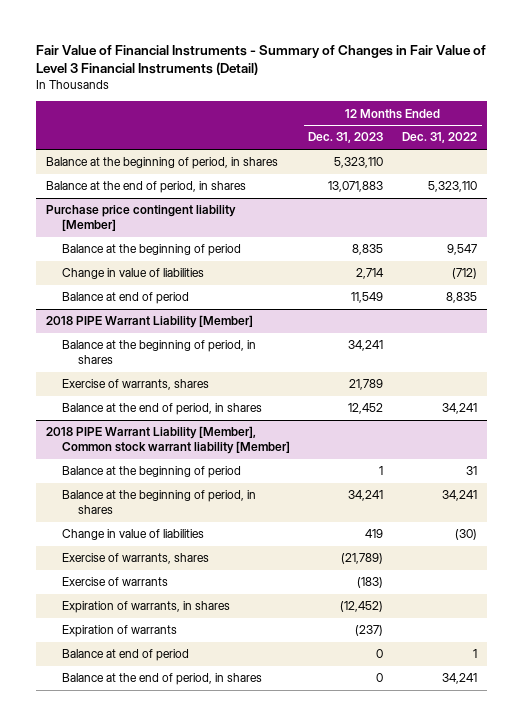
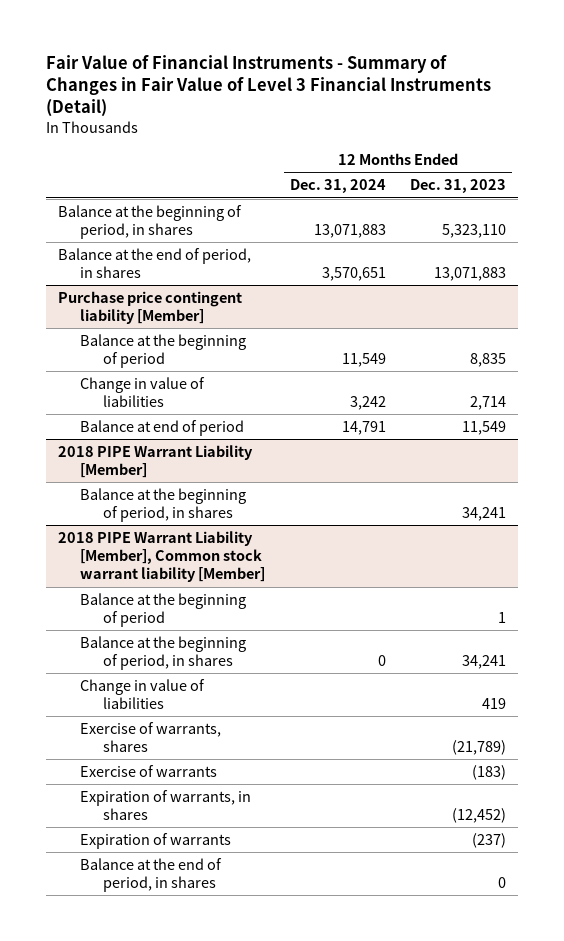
- | 12 Months Ended Dec. 31, 2023 | 12 Months Ended Dec. 31, 2022
+ | 12 Months Ended Dec. 31, 2024 | 12 Months Ended Dec. 31, 2023
@ 2018 PIPE Warrant Liability [Member]
- Exercise of warrants, shares | 21,789 |
- Balance at the end of period, in shares | 12,452 | 34,241
@ 2018 PIPE Warrant Liability [Member], Common stock warrant liability [Member]
- Balance at end of period | 0 | 1

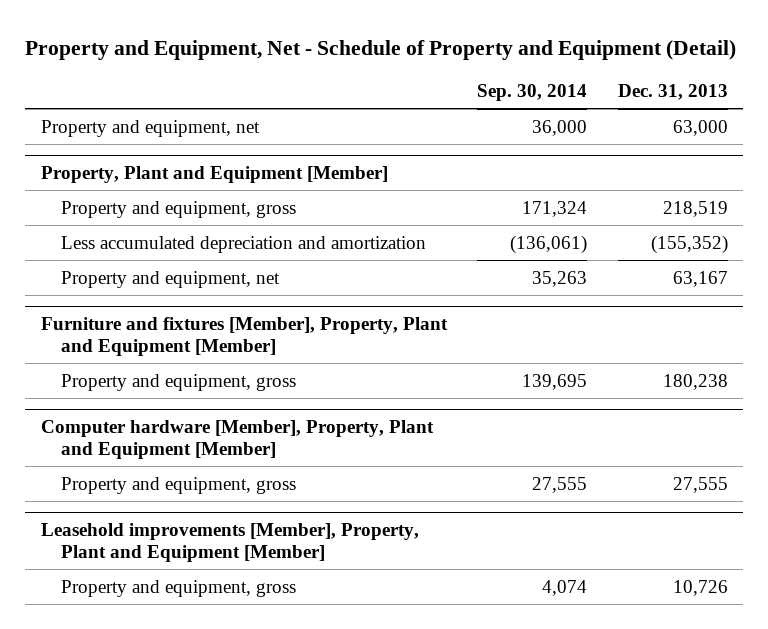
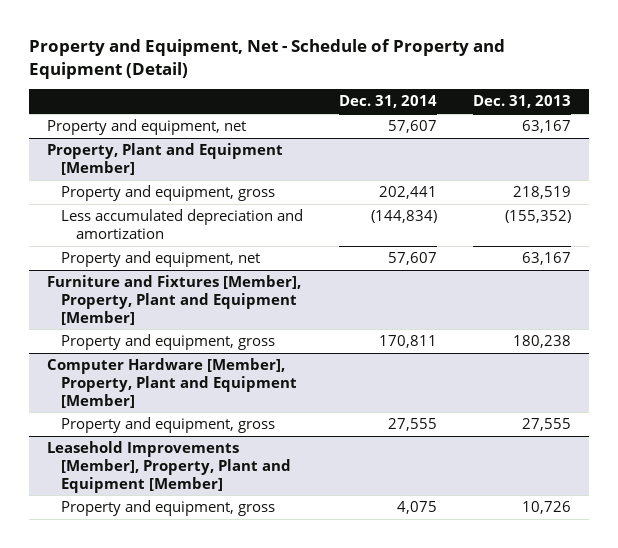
- | Sep. 30, 2014 | Dec. 31, 2013
+ | Dec. 31, 2014 | Dec. 31, 2013
- Property and equipment, net | 36,000 | 63,000
+ Property and equipment, net | 57,607 | 63,167
- Furniture and fixtures [Member], Property, Plant and Equipment [Member]
+ Furniture and Fixtures [Member], Property, Plant and Equipment [Member]
- Computer hardware [Member], Property, Plant and Equipment [Member]
+ Computer Hardware [Member], Property, Plant and Equipment [Member]
- Leasehold improvements [Member], Property, Plant and Equipment [Member]
+ Leasehold Improvements [Member], Property, Plant and Equipment [Member]

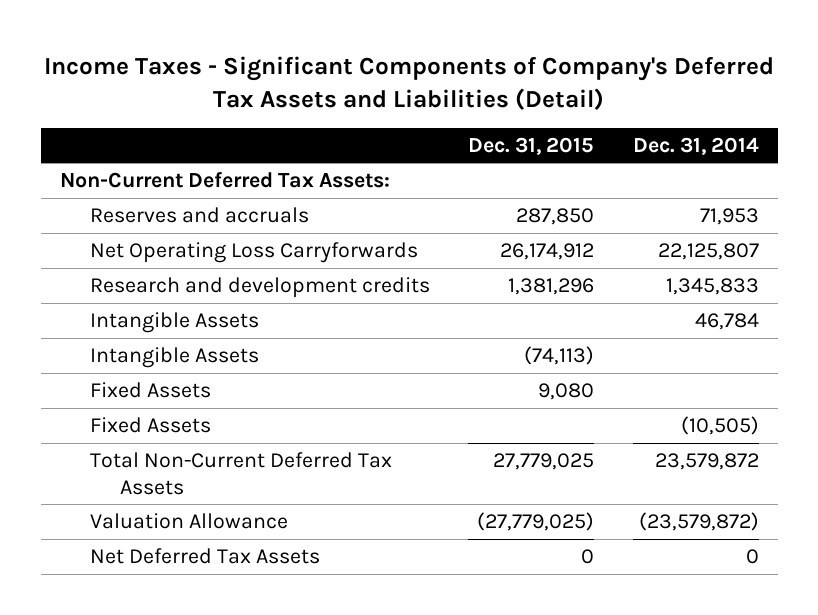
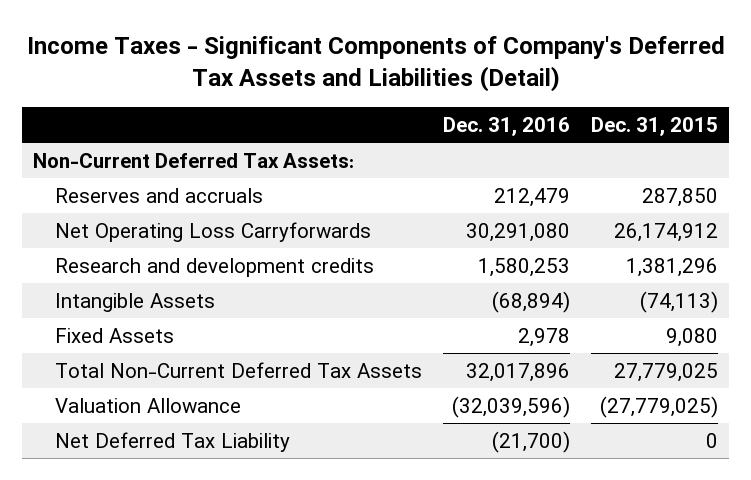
- | Dec. 31, 2015 | Dec. 31, 2014
+ | Dec. 31, 2016 | Dec. 31, 2015
- Intangible Assets | | 46,784
- Fixed Assets | | (10,505)
- Net Deferred Tax Assets | 0 | 0
+ Net Deferred Tax Liability | (21,700) | 0

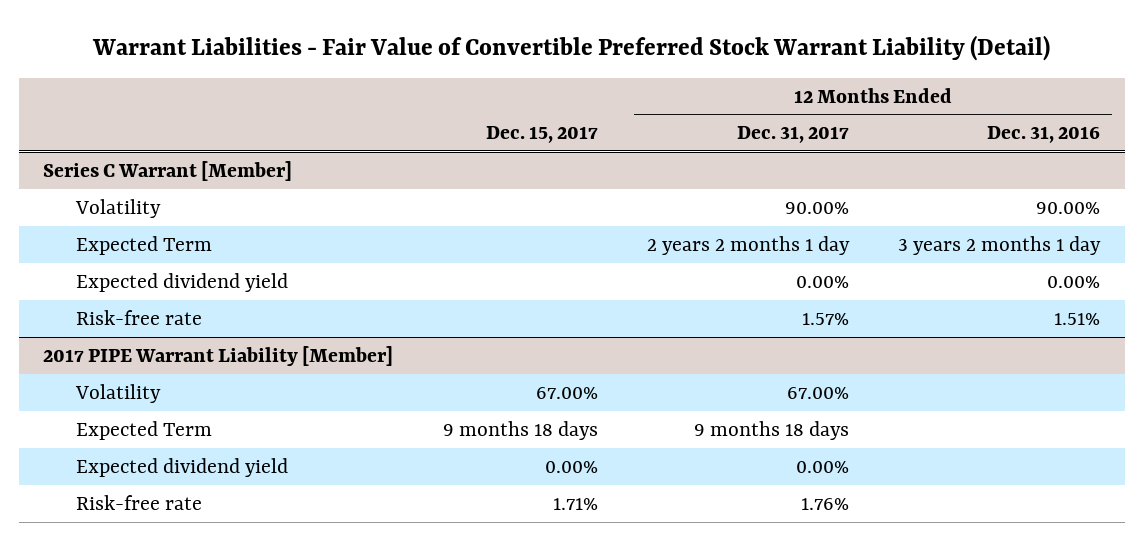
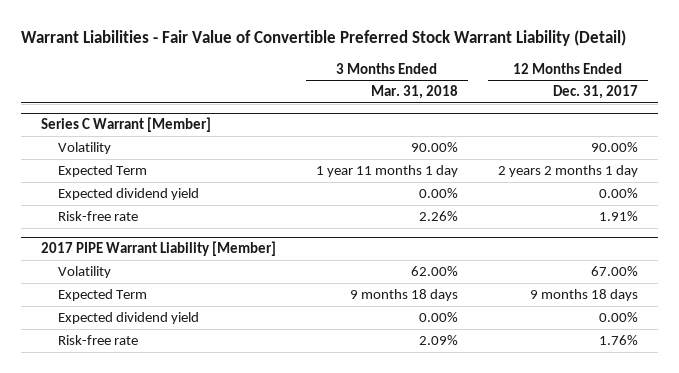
- | Dec. 15, 2017 | 12 Months Ended Dec. 31, 2017 | 12 Months Ended Dec. 31, 2016
+ | 3 Months Ended Mar. 31, 2018 | 12 Months Ended Dec. 31, 2017
@ Series C Warrant [Member]
- Risk-free rate | | 1.57% | 1.51%
+ Risk-free rate | 2.26% | 1.91%

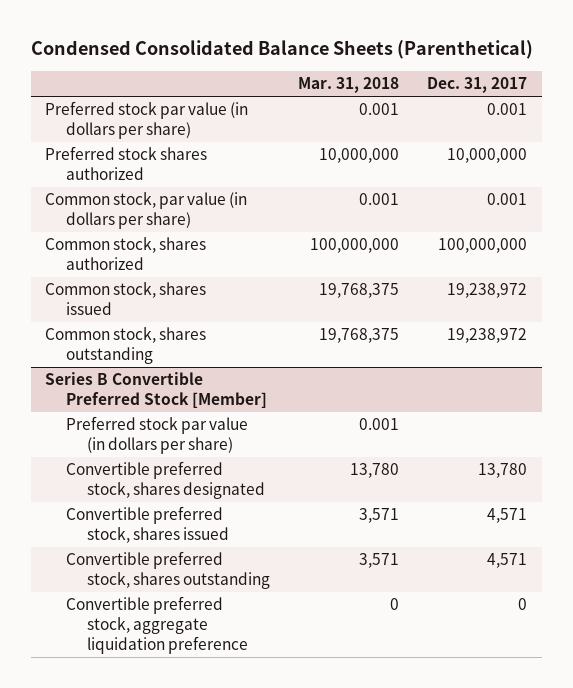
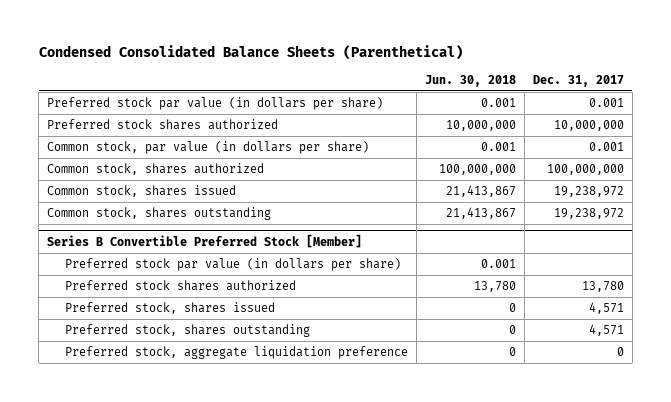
- | Mar. 31, 2018 | Dec. 31, 2017
+ | Jun. 30, 2018 | Dec. 31, 2017
@ Series B Convertible Preferred Stock [Member]
- Convertible preferred stock, shares designated | 13,780 | 13,780
- Convertible preferred stock, shares issued | 3,571 | 4,571
- Convertible preferred stock, shares outstanding | 3,571 | 4,571
- Convertible preferred stock, aggregate liquidation preference | 0 | 0
+ Preferred stock shares authorized | 13,780 | 13,780
+ Preferred stock, shares issued | 0 | 4,571
+ Preferred stock, shares outstanding | 0 | 4,571
+ Preferred stock, aggregate liquidation preference | 0 | 0

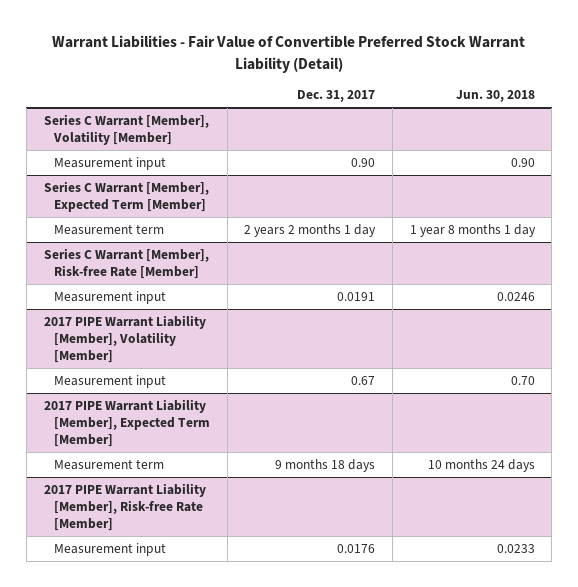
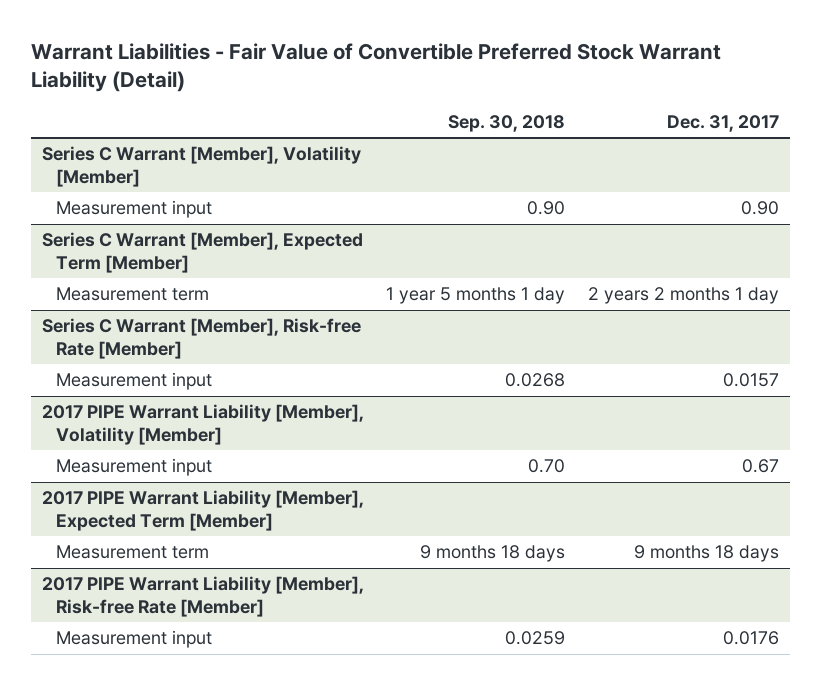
- | Dec. 31, 2017 | Jun. 30, 2018
+ | Sep. 30, 2018 | Dec. 31, 2017
@ Series C Warrant [Member], Risk-free Rate [Member]
- Measurement input | 0.0191 | 0.0246
+ Measurement input | 0.0268 | 0.0157

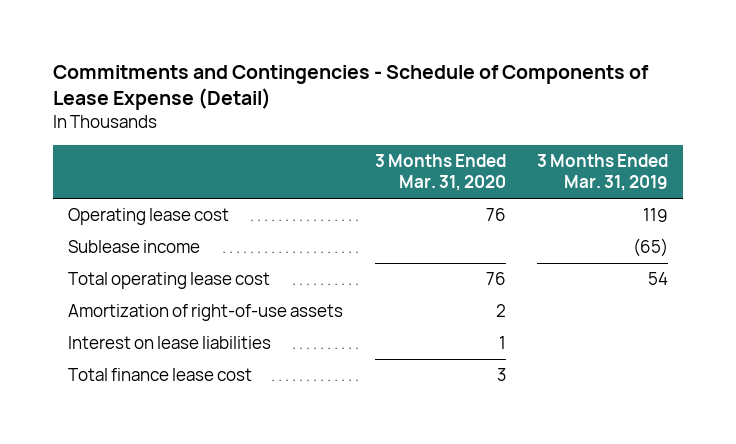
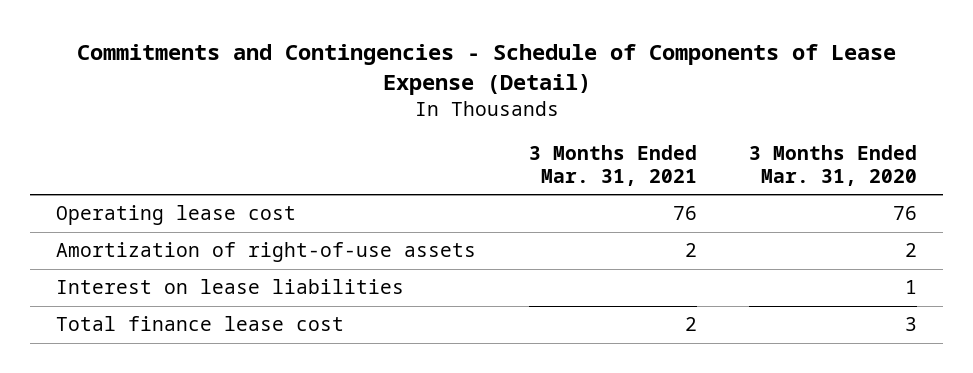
- | 3 Months Ended Mar. 31, 2020 | 3 Months Ended Mar. 31, 2019
+ | 3 Months Ended Mar. 31, 2021 | 3 Months Ended Mar. 31, 2020
- Sublease income | | (65)
- Total operating lease cost | 76 | 54

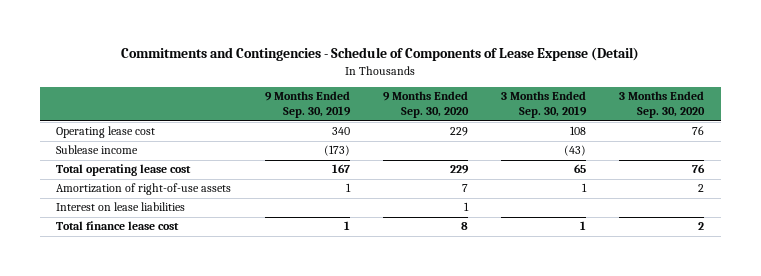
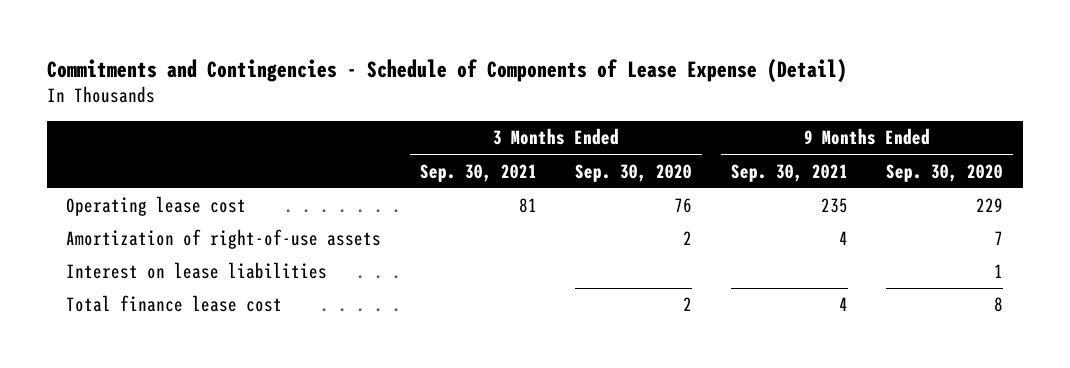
- | 9 Months Ended Sep. 30, 2019 | 9 Months Ended Sep. 30, 2020 | 3 Months Ended Sep. 30, 2019 | 3 Months Ended Sep. 30, 2020
+ | 3 Months Ended Sep. 30, 2021 | 3 Months Ended Sep. 30, 2020 | 9 Months Ended Sep. 30, 2021 | 9 Months Ended Sep. 30, 2020
- Sublease income | (173) | | (43) |
- Total operating lease cost | 167 | 229 | 65 | 76

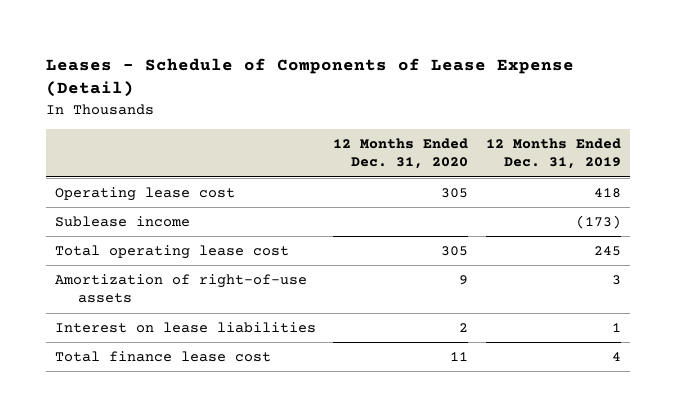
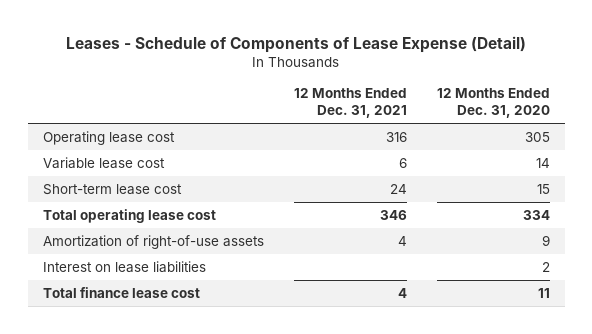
- | 12 Months Ended Dec. 31, 2020 | 12 Months Ended Dec. 31, 2019
+ | 12 Months Ended Dec. 31, 2021 | 12 Months Ended Dec. 31, 2020
- Sublease income | | (173)
- Total operating lease cost | 305 | 245
+ Variable lease cost | 6 | 14
+ Short-term lease cost | 24 | 15
+ Total operating lease cost | 346 | 334

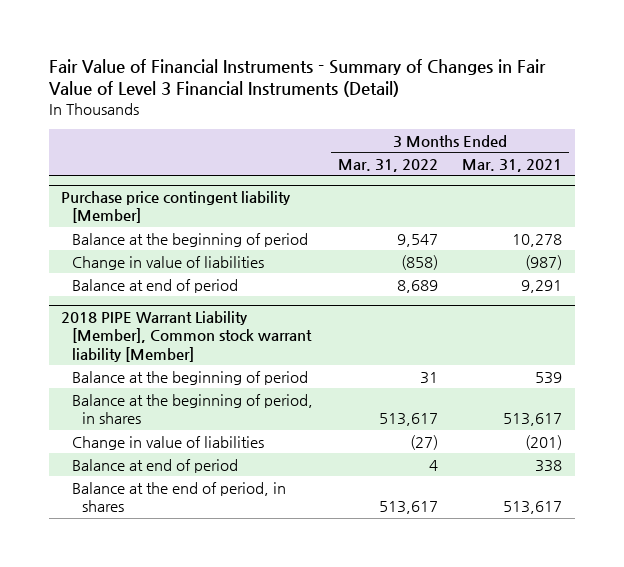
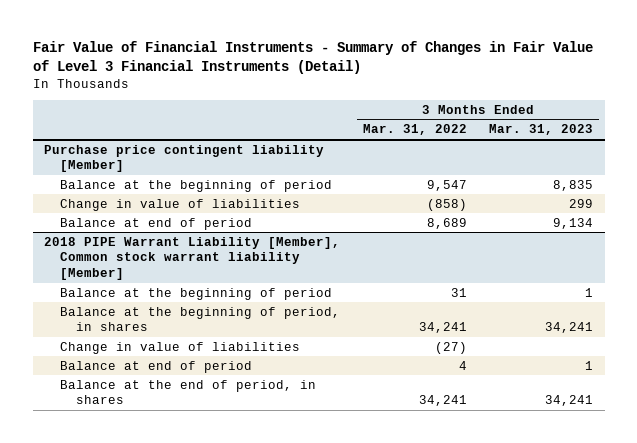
- | 3 Months Ended Mar. 31, 2022 | 3 Months Ended Mar. 31, 2021
+ | 3 Months Ended Mar. 31, 2022 | 3 Months Ended Mar. 31, 2023
@ 2018 PIPE Warrant Liability [Member], Common stock warrant liability [Member]
- Balance at the beginning of period, in shares | 513,617 | 513,617
+ Balance at the beginning of period, in shares | 34,241 | 34,241
- Balance at the end of period, in shares | 513,617 | 513,617
+ Balance at the end of period, in shares | 34,241 | 34,241

